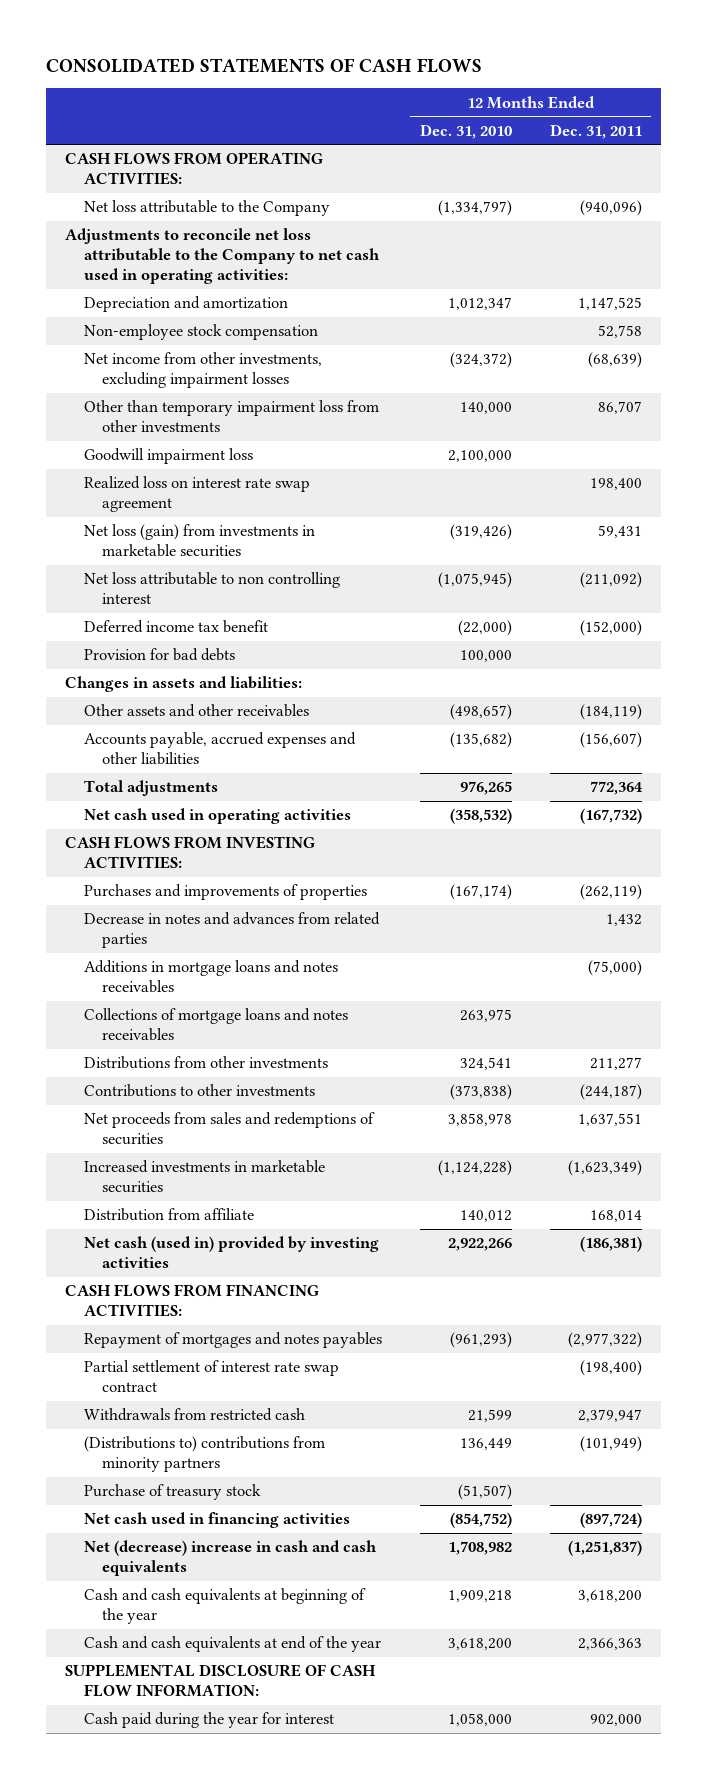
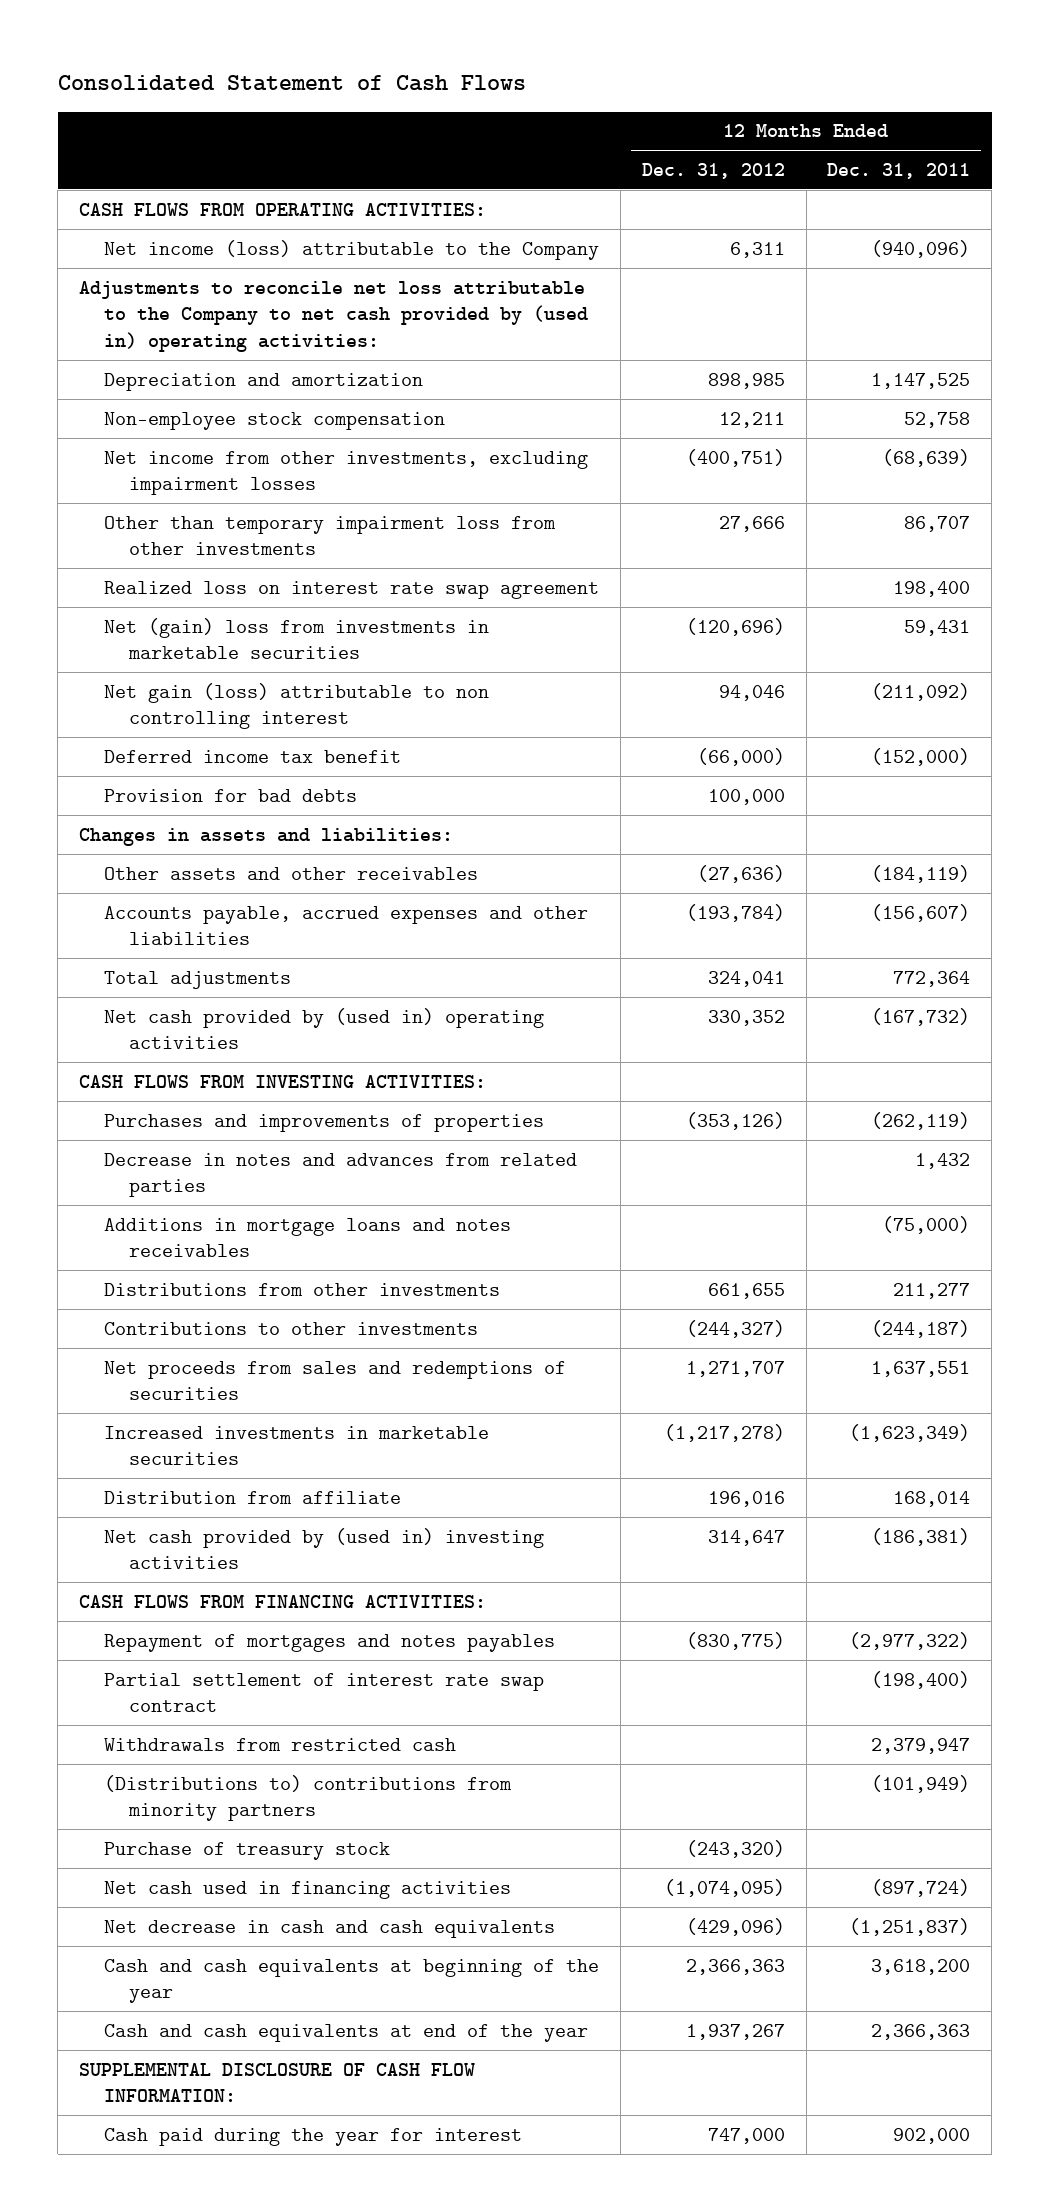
- CONSOLIDATED STATEMENTS OF CASH FLOWS
+ Consolidated Statement of Cash Flows
- | 12 Months Ended Dec. 31, 2010 | 12 Months Ended Dec. 31, 2011
+ | 12 Months Ended Dec. 31, 2012 | 12 Months Ended Dec. 31, 2011
- Net loss attributable to the Company | (1,334,797) | (940,096)
- Adjustments to reconcile net loss attributable to the Company to net cash used in operating activities:
+ Net income (loss) attributable to the Company | 6,311 | (940,096)
+ Adjustments to reconcile net loss attributable to the Company to net cash provided by (used in) operating activities:
- Goodwill impairment loss | 2,100,000 |
- Net loss (gain) from investments in marketable securities | (319,426) | 59,431
- Net loss attributable to non controlling interest | (1,075,945) | (211,092)
+ Net (gain) loss from investments in marketable securities | (120,696) | 59,431
+ Net gain (loss) attributable to non controlling interest | 94,046 | (211,092)
- Net cash used in operating activities | (358,532) | (167,732)
+ Net cash provided by (used in) operating activities | 330,352 | (167,732)
- Collections of mortgage loans and notes receivables | 263,975 |
- Net cash (used in) provided by investing activities | 2,922,266 | (186,381)
+ Net cash provided by (used in) investing activities | 314,647 | (186,381)
- Net (decrease) increase in cash and cash equivalents | 1,708,982 | (1,251,837)
+ Net decrease in cash and cash equivalents | (429,096) | (1,251,837)

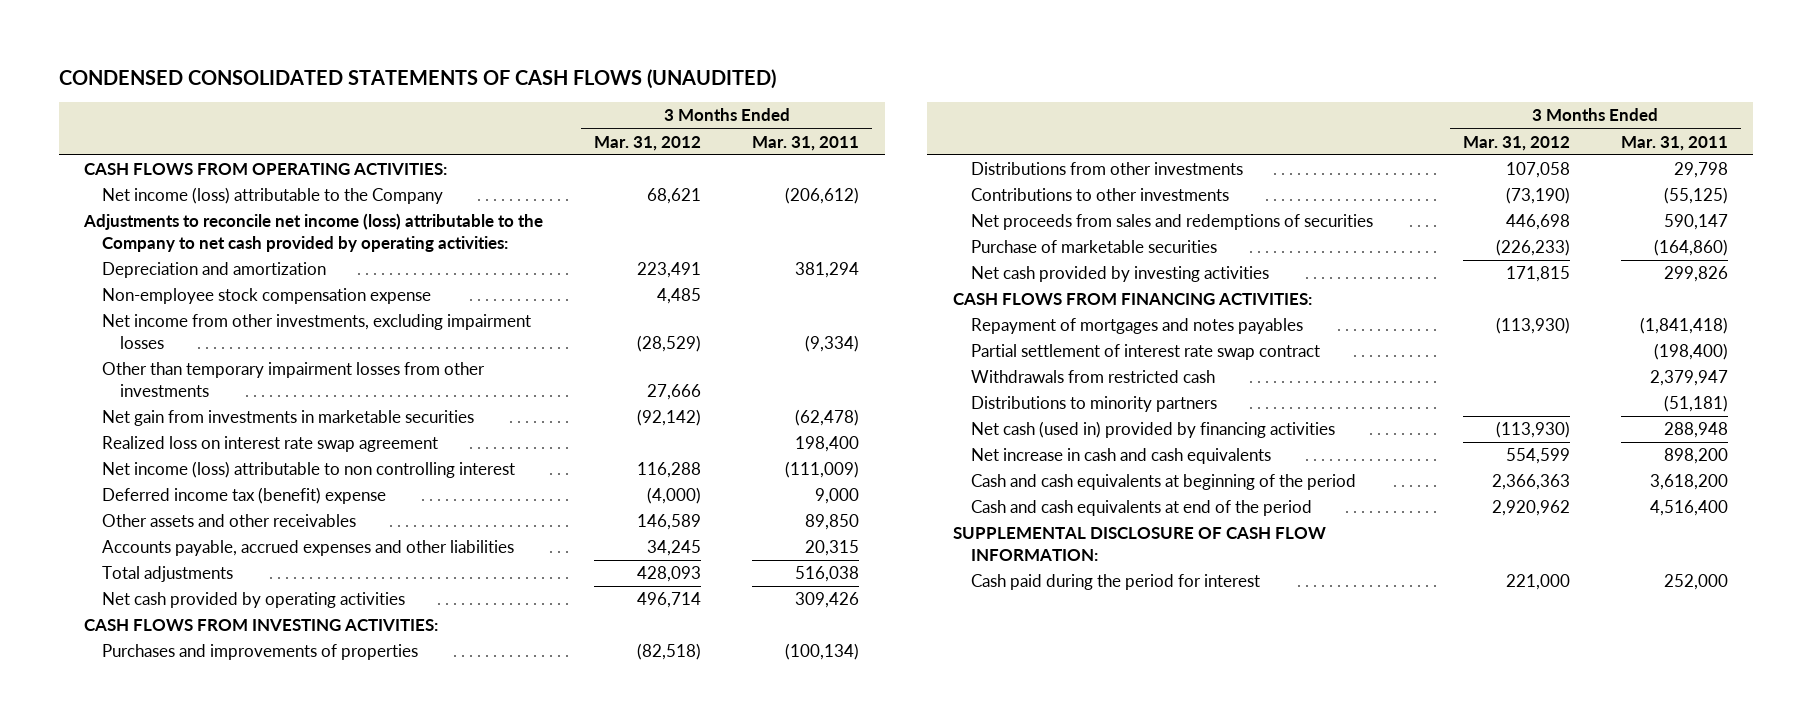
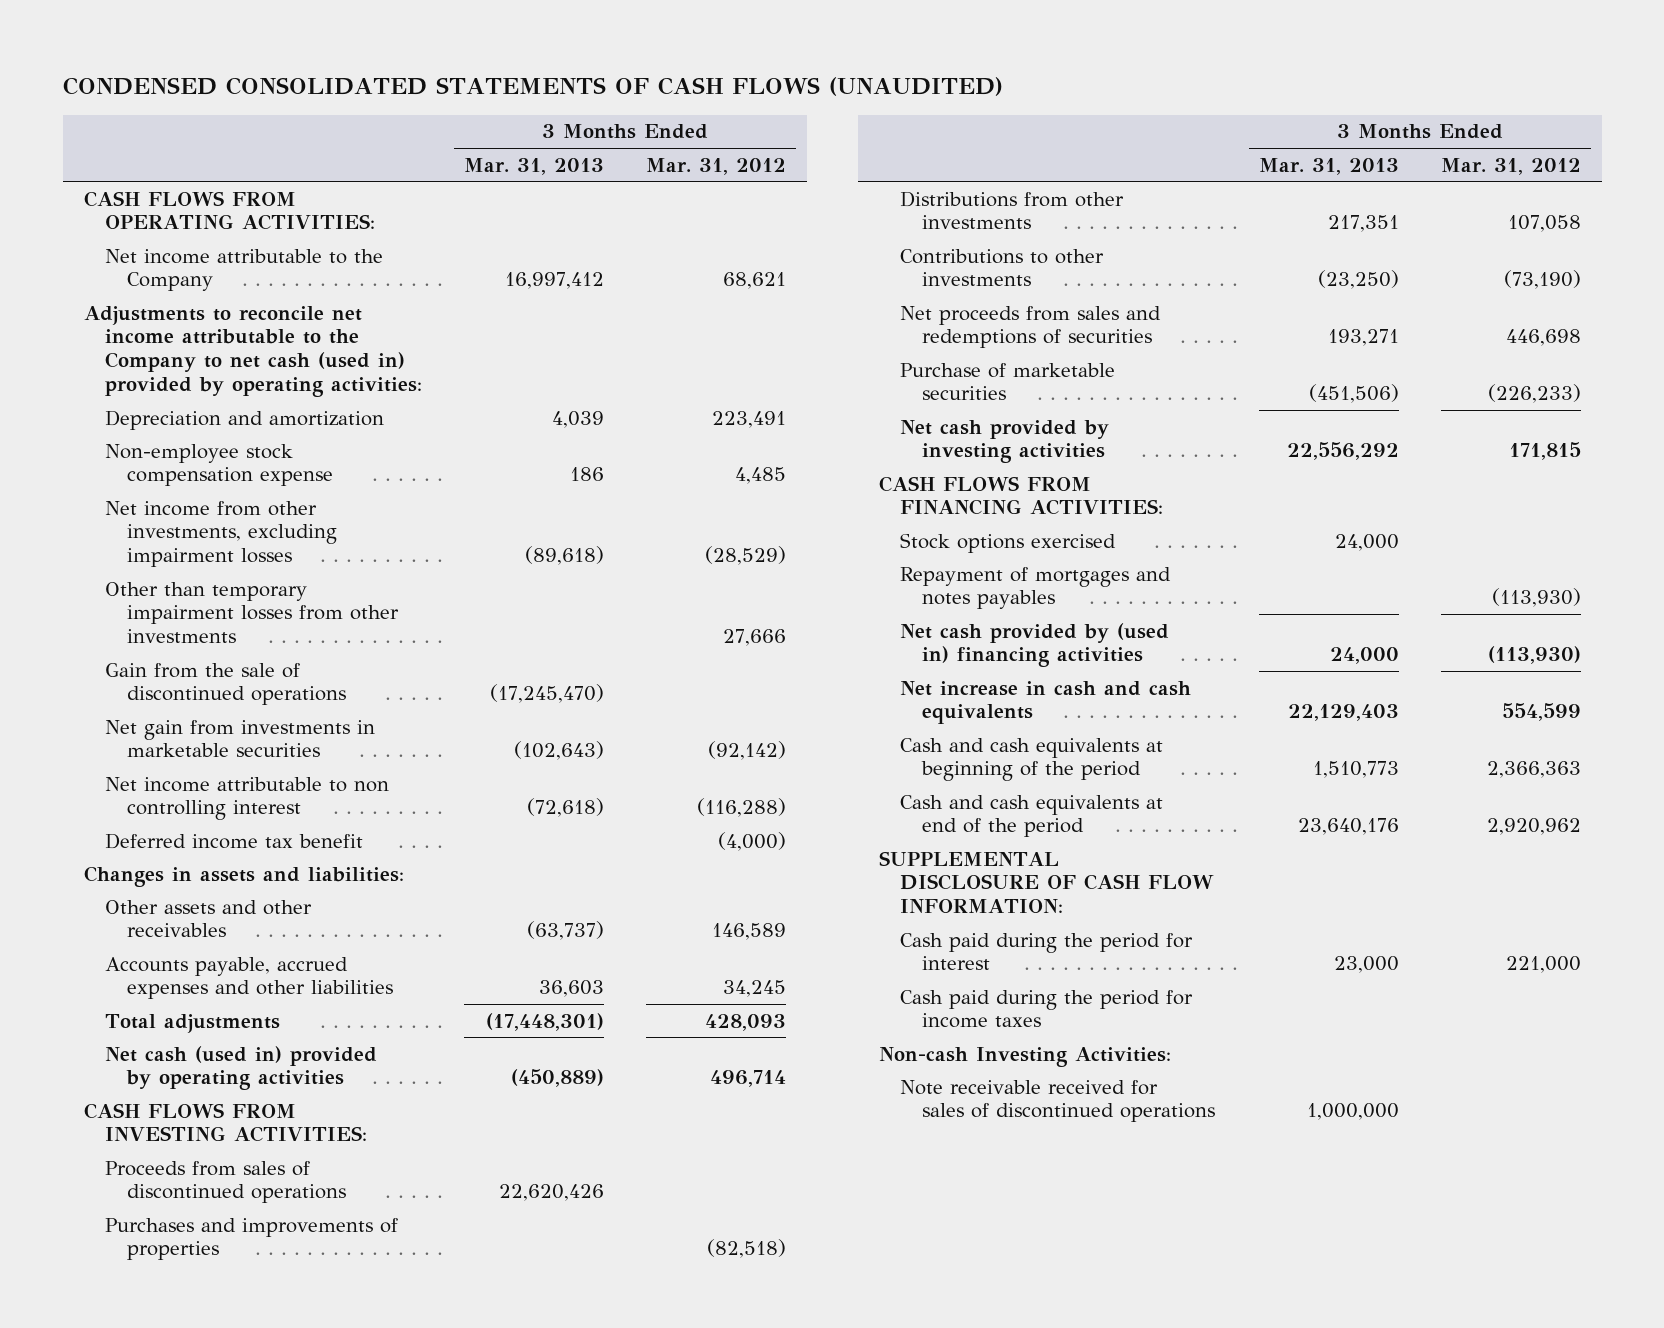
- | 3 Months Ended Mar. 31, 2012 | 3 Months Ended Mar. 31, 2011
+ | 3 Months Ended Mar. 31, 2013 | 3 Months Ended Mar. 31, 2012
- Net income (loss) attributable to the Company | 68,621 | (206,612)
- Adjustments to reconcile net income (loss) attributable to the Company to net cash provided by operating activities:
+ Net income attributable to the Company | 16,997,412 | 68,621
+ Adjustments to reconcile net income attributable to the Company to net cash (used in) provided by operating activities:
+ Gain from the sale of discontinued operations | (17,245,470) |
- Realized loss on interest rate swap agreement | | 198,400
- Net income (loss) attributable to non controlling interest | 116,288 | (111,009)
- Deferred income tax (benefit) expense | (4,000) | 9,000
+ Net income attributable to non controlling interest | (72,618) | (116,288)
+ Deferred income tax benefit | | (4,000)
+ Changes in assets and liabilities:
- Net cash provided by operating activities | 496,714 | 309,426
+ Net cash (used in) provided by operating activities | (450,889) | 496,714
+ Proceeds from sales of discontinued operations | 22,620,426 |
+ Stock options exercised | 24,000 |
- Partial settlement of interest rate swap contract | | (198,400)
- Withdrawals from restricted cash | | 2,379,947
- Distributions to minority partners | | (51,181)
- Net cash (used in) provided by financing activities | (113,930) | 288,948
+ Net cash provided by (used in) financing activities | 24,000 | (113,930)
+ Cash paid during the period for income taxes
+ Non-cash Investing Activities:
+ Note receivable received for sales of discontinued operations | 1,000,000 |

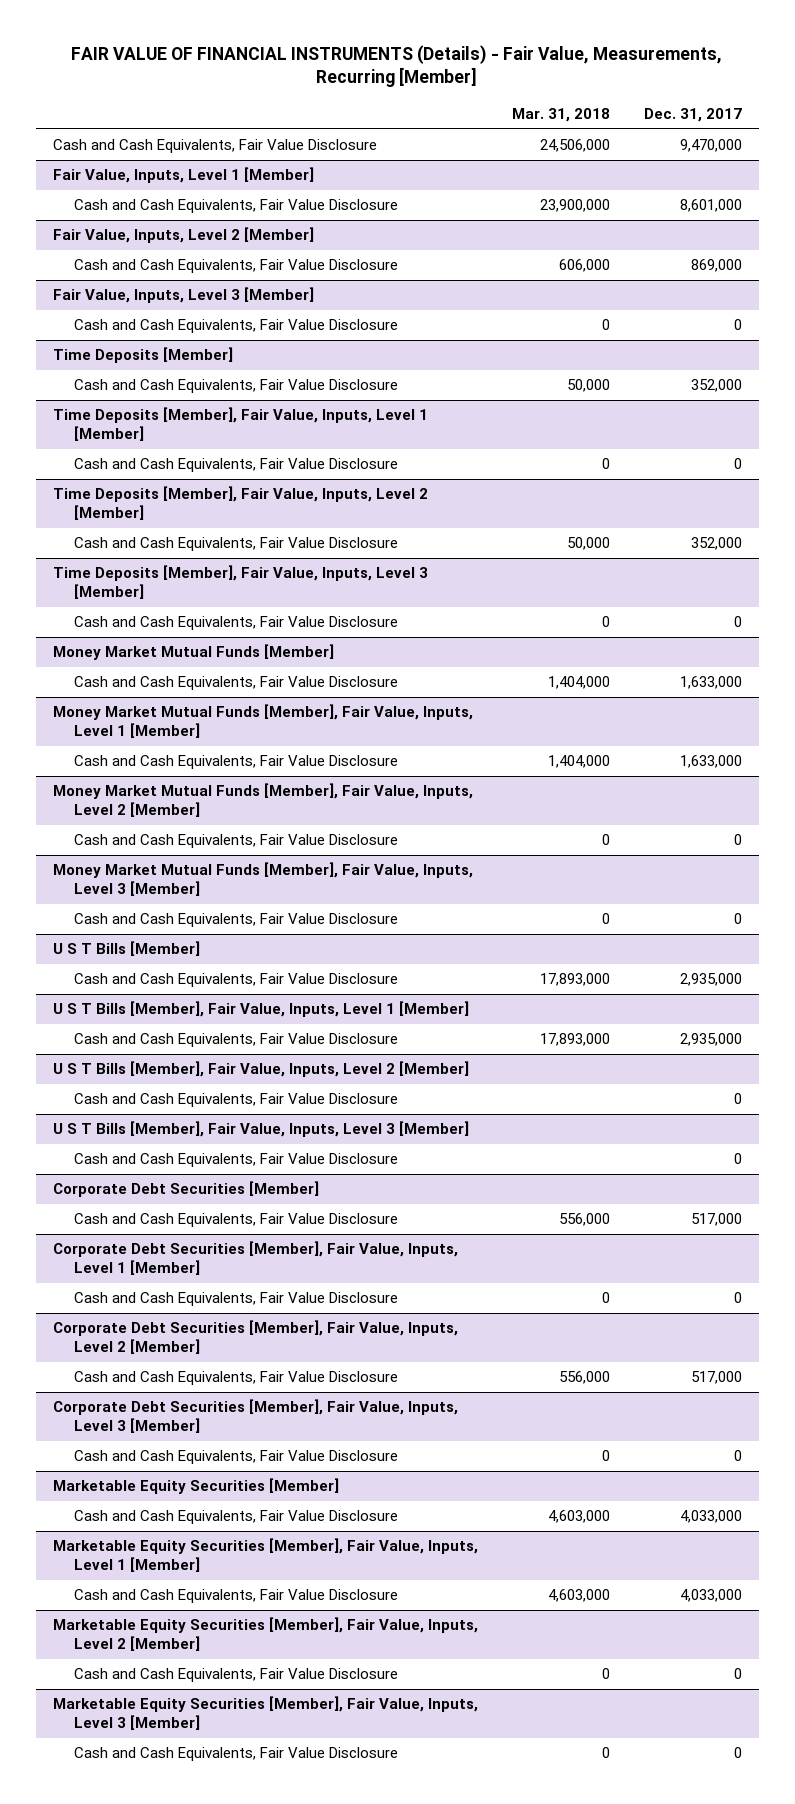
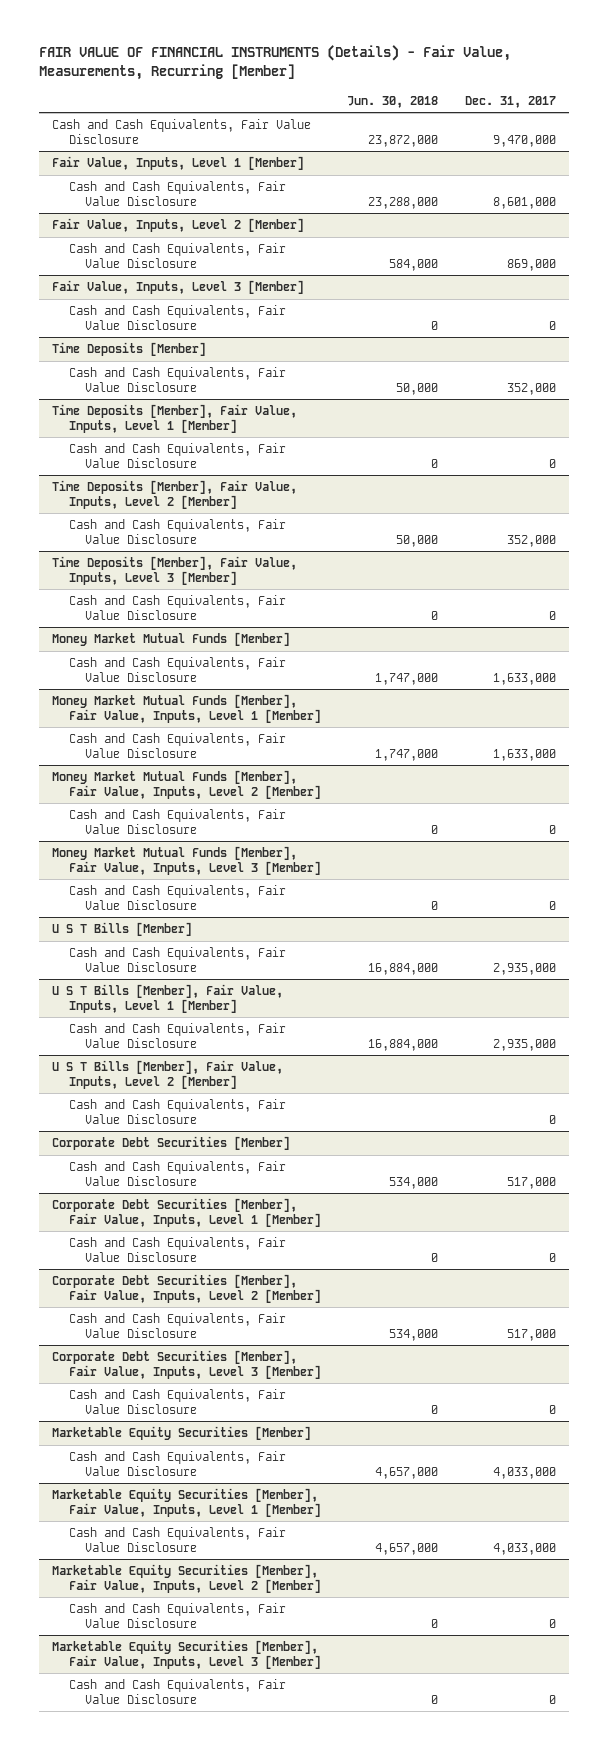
- | Mar. 31, 2018 | Dec. 31, 2017
+ | Jun. 30, 2018 | Dec. 31, 2017
- U S T Bills [Member], Fair Value, Inputs, Level 3 [Member]
- Cash and Cash Equivalents, Fair Value Disclosure | | 0

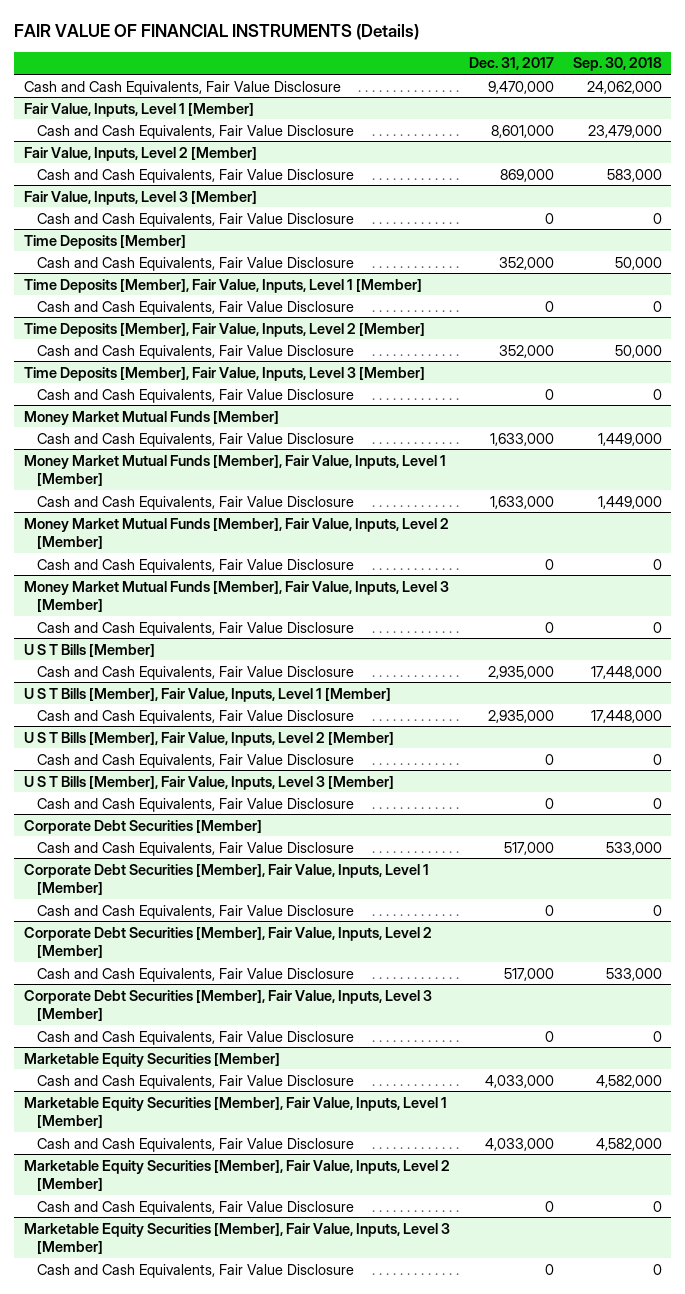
- FAIR VALUE OF FINANCIAL INSTRUMENTS (Details) - Fair Value, Measurements, Recurring [Member]
+ FAIR VALUE OF FINANCIAL INSTRUMENTS (Details)
- | Jun. 30, 2018 | Dec. 31, 2017
+ | Dec. 31, 2017 | Sep. 30, 2018
+ U S T Bills [Member], Fair Value, Inputs, Level 3 [Member]
+ Cash and Cash Equivalents, Fair Value Disclosure | 0 | 0

